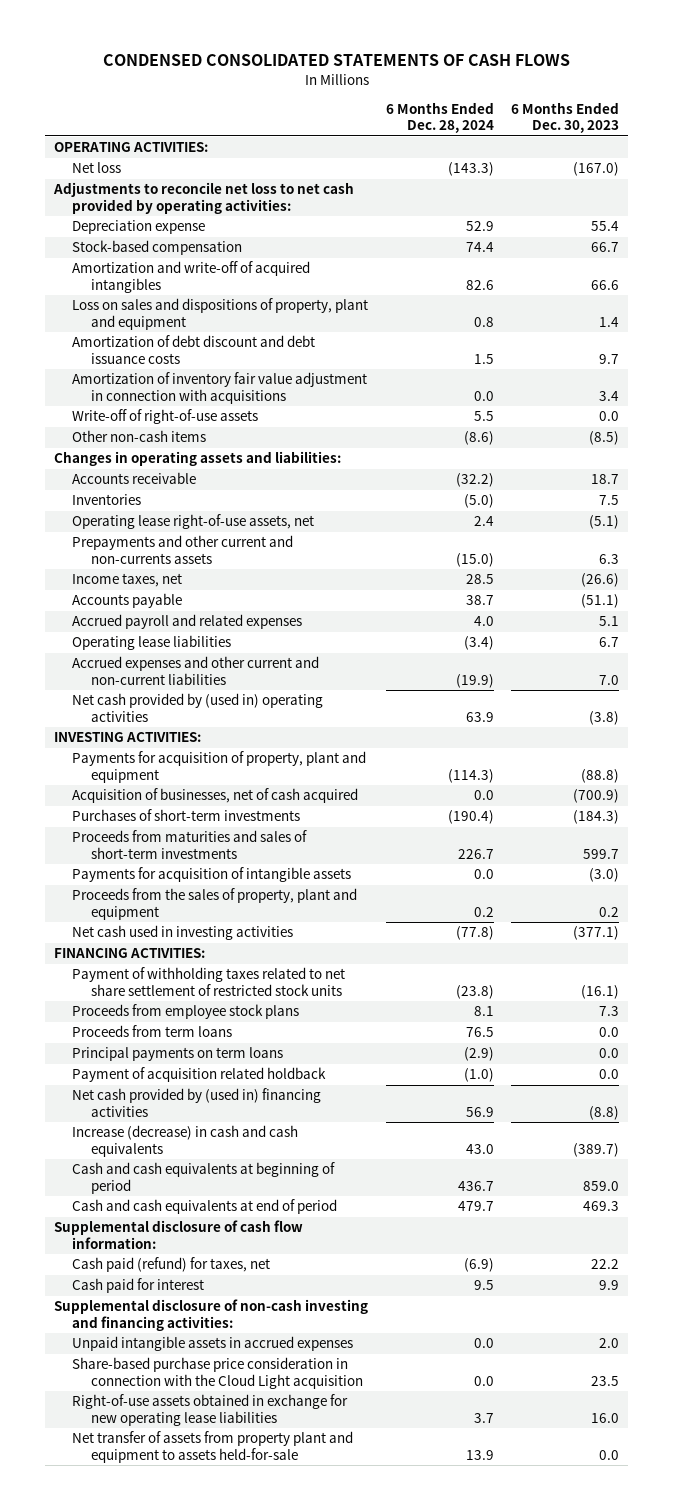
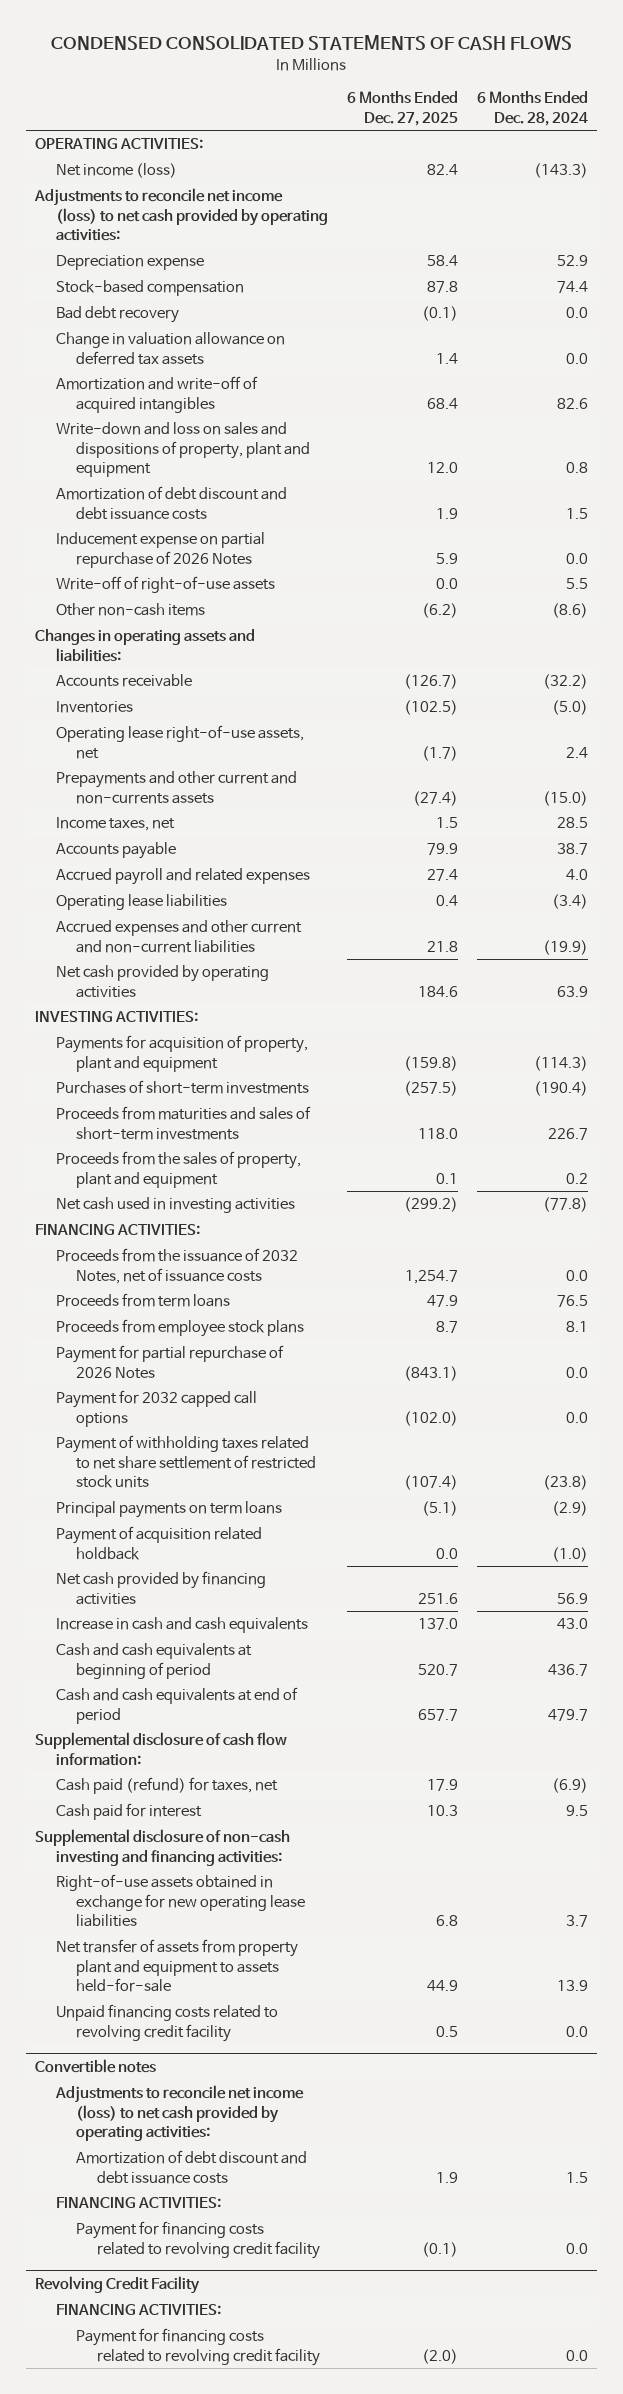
- | 6 Months Ended Dec. 28, 2024 | 6 Months Ended Dec. 30, 2023
+ | 6 Months Ended Dec. 27, 2025 | 6 Months Ended Dec. 28, 2024
- Net loss | (143.3) | (167.0)
- Adjustments to reconcile net loss to net cash provided by operating activities:
+ Net income (loss) | 82.4 | (143.3)
+ Adjustments to reconcile net income (loss) to net cash provided by operating activities:
+ Bad debt recovery | (0.1) | 0.0
+ Change in valuation allowance on deferred tax assets | 1.4 | 0.0
- Loss on sales and dispositions of property, plant and equipment | 0.8 | 1.4
+ Write-down and loss on sales and dispositions of property, plant and equipment | 12.0 | 0.8
- Amortization of inventory fair value adjustment in connection with acquisitions | 0.0 | 3.4
+ Inducement expense on partial repurchase of 2026 Notes | 5.9 | 0.0
- Net cash provided by (used in) operating activities | 63.9 | (3.8)
+ Net cash provided by operating activities | 184.6 | 63.9
- Acquisition of businesses, net of cash acquired | 0.0 | (700.9)
- Payments for acquisition of intangible assets | 0.0 | (3.0)
+ Proceeds from the issuance of 2032 Notes, net of issuance costs | 1,254.7 | 0.0
moved down: Proceeds from employee stock plans | 8.7 | 8.1
+ Payment for partial repurchase of 2026 Notes | (843.1) | 0.0
+ Payment for 2032 capped call options | (102.0) | 0.0
moved down: Payment of withholding taxes related to net share settlement of restricted stock units | (107.4) | (23.8)
- Net cash provided by (used in) financing activities | 56.9 | (8.8)
- Increase (decrease) in cash and cash equivalents | 43.0 | (389.7)
+ Net cash provided by financing activities | 251.6 | 56.9
+ Increase in cash and cash equivalents | 137.0 | 43.0
- Unpaid intangible assets in accrued expenses | 0.0 | 2.0
- Share-based purchase price consideration in connection with the Cloud Light acquisition | 0.0 | 23.5
+ Unpaid financing costs related to revolving credit facility | 0.5 | 0.0
+ Convertible notes
+ Adjustments to reconcile net income (loss) to net cash provided by operating activities:
+ Amortization of debt discount and debt issuance costs | 1.9 | 1.5
+ FINANCING ACTIVITIES:
+ Payment for financing costs related to revolving credit facility | (0.1) | 0.0
+ Revolving Credit Facility
+ FINANCING ACTIVITIES:
+ Payment for financing costs related to revolving credit facility | (2.0) | 0.0

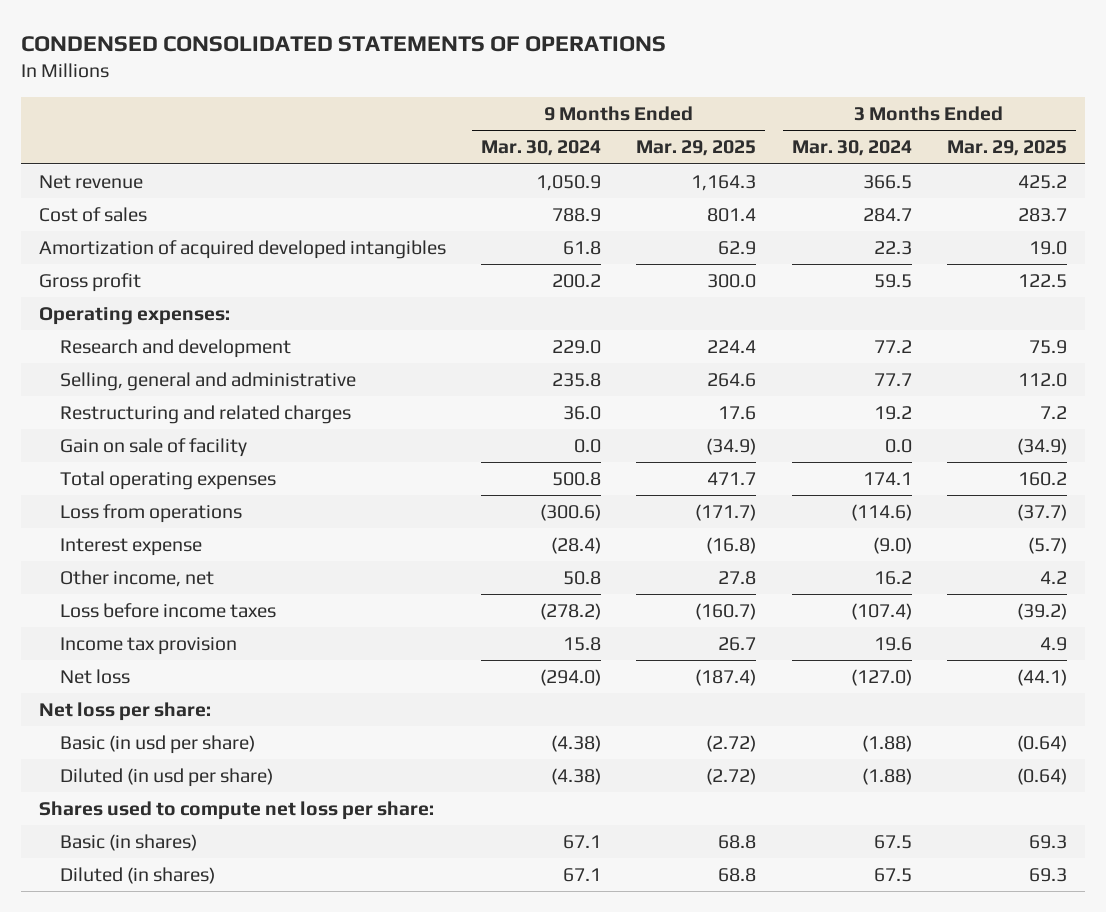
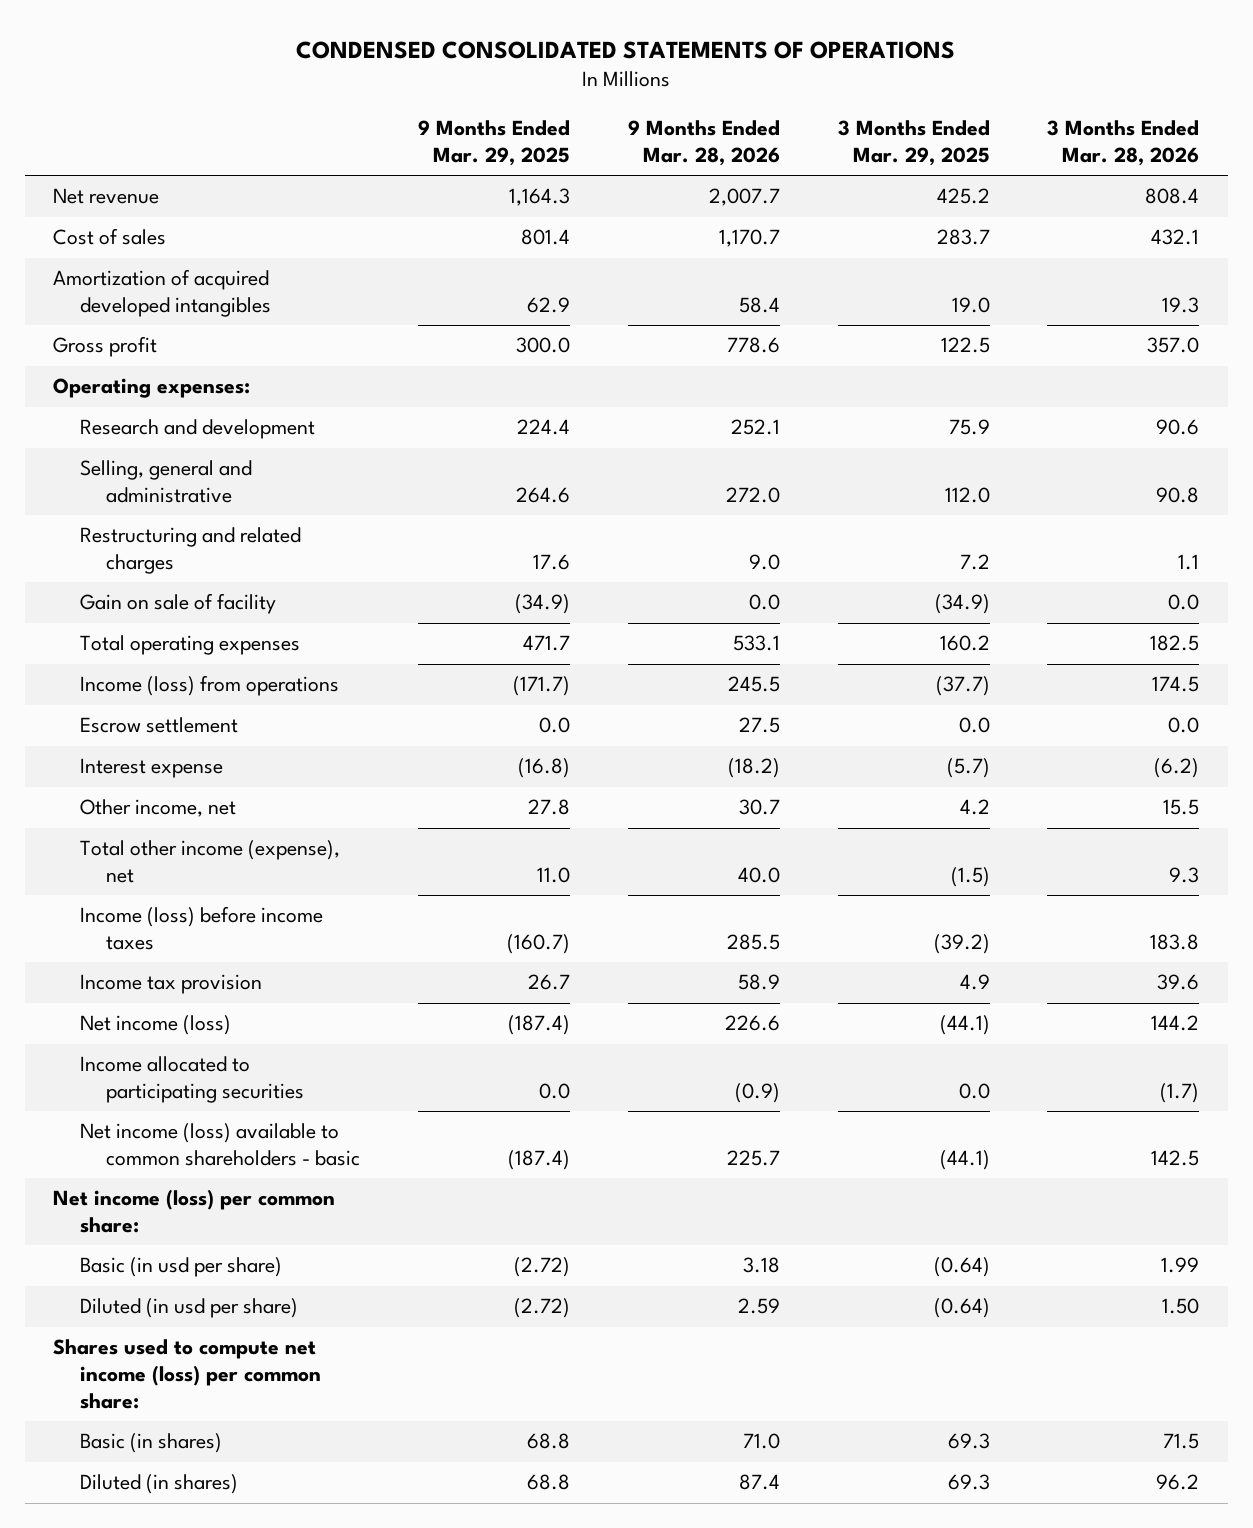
- | 9 Months Ended Mar. 30, 2024 | 9 Months Ended Mar. 29, 2025 | 3 Months Ended Mar. 30, 2024 | 3 Months Ended Mar. 29, 2025
+ | 9 Months Ended Mar. 29, 2025 | 9 Months Ended Mar. 28, 2026 | 3 Months Ended Mar. 29, 2025 | 3 Months Ended Mar. 28, 2026
- Loss from operations | (300.6) | (171.7) | (114.6) | (37.7)
+ Income (loss) from operations | (171.7) | 245.5 | (37.7) | 174.5
+ Escrow settlement | 0.0 | 27.5 | 0.0 | 0.0
- Loss before income taxes | (278.2) | (160.7) | (107.4) | (39.2)
+ Total other income (expense), net | 11.0 | 40.0 | (1.5) | 9.3
+ Income (loss) before income taxes | (160.7) | 285.5 | (39.2) | 183.8
- Net loss | (294.0) | (187.4) | (127.0) | (44.1)
- Net loss per share:
+ Net income (loss) | (187.4) | 226.6 | (44.1) | 144.2
+ Income allocated to participating securities | 0.0 | (0.9) | 0.0 | (1.7)
+ Net income (loss) available to common shareholders - basic | (187.4) | 225.7 | (44.1) | 142.5
+ Net income (loss) per common share:
- Shares used to compute net loss per share:
+ Shares used to compute net income (loss) per common share:

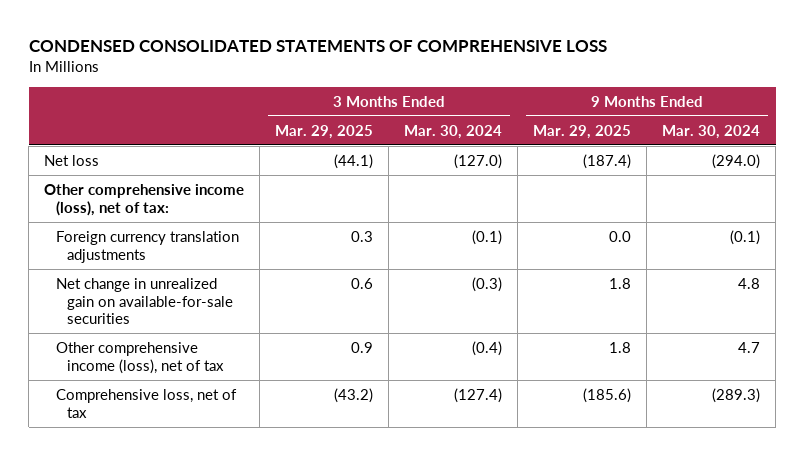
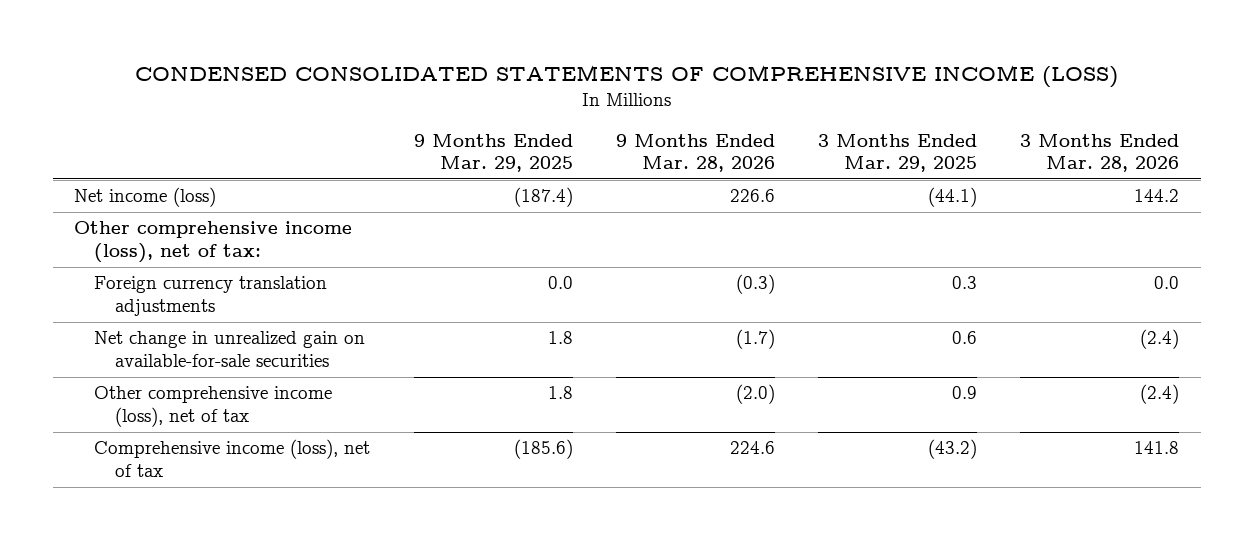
- CONDENSED CONSOLIDATED STATEMENTS OF COMPREHENSIVE LOSS
+ CONDENSED CONSOLIDATED STATEMENTS OF COMPREHENSIVE INCOME (LOSS)
- | 3 Months Ended Mar. 29, 2025 | 3 Months Ended Mar. 30, 2024 | 9 Months Ended Mar. 29, 2025 | 9 Months Ended Mar. 30, 2024
+ | 9 Months Ended Mar. 29, 2025 | 9 Months Ended Mar. 28, 2026 | 3 Months Ended Mar. 29, 2025 | 3 Months Ended Mar. 28, 2026
- Net loss | (44.1) | (127.0) | (187.4) | (294.0)
+ Net income (loss) | (187.4) | 226.6 | (44.1) | 144.2
- Comprehensive loss, net of tax | (43.2) | (127.4) | (185.6) | (289.3)
+ Comprehensive income (loss), net of tax | (185.6) | 224.6 | (43.2) | 141.8

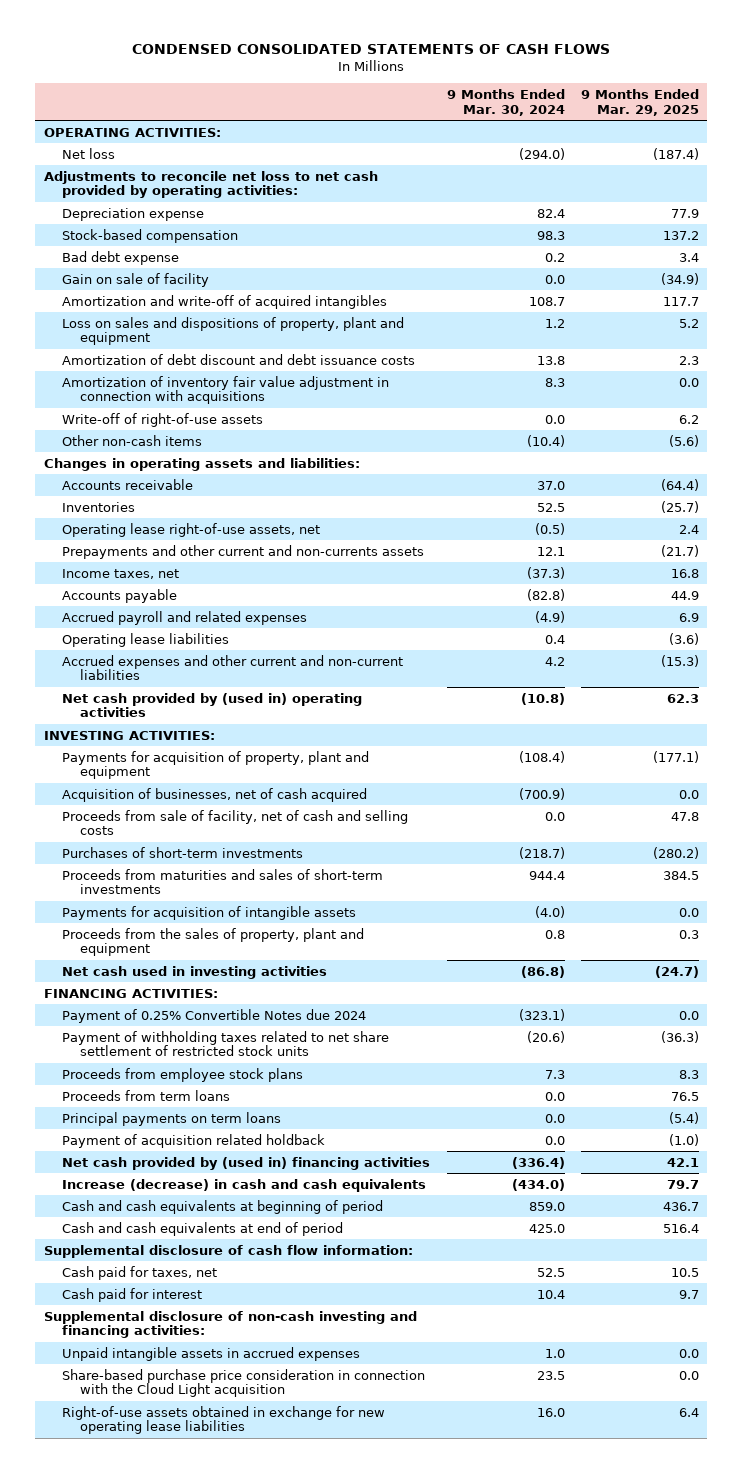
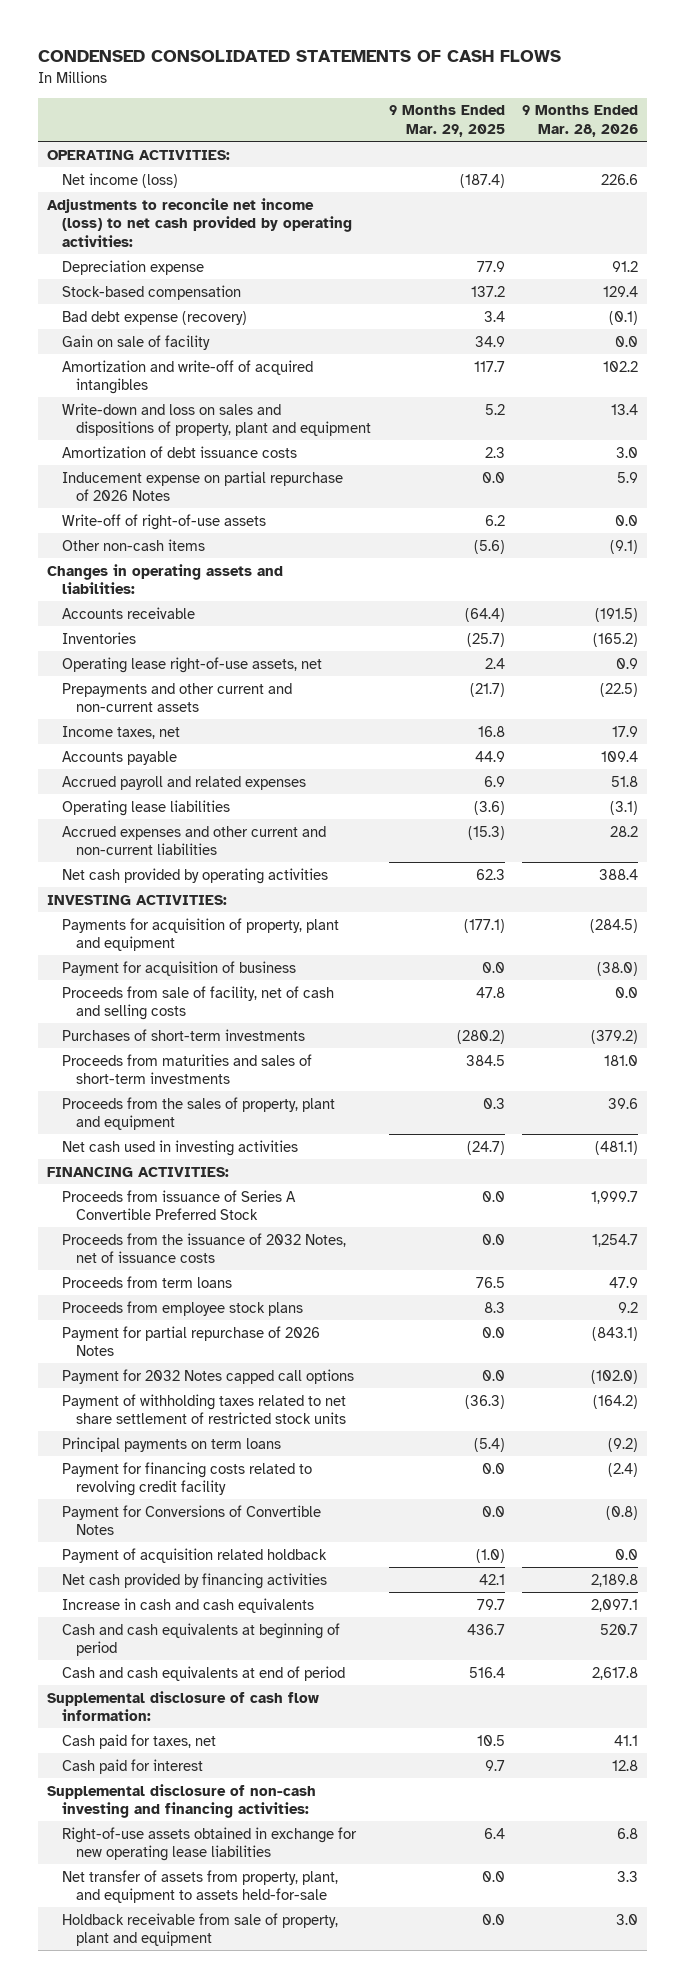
- | 9 Months Ended Mar. 30, 2024 | 9 Months Ended Mar. 29, 2025
+ | 9 Months Ended Mar. 29, 2025 | 9 Months Ended Mar. 28, 2026
- Net loss | (294.0) | (187.4)
- Adjustments to reconcile net loss to net cash provided by operating activities:
+ Net income (loss) | (187.4) | 226.6
+ Adjustments to reconcile net income (loss) to net cash provided by operating activities:
- Bad debt expense | 0.2 | 3.4
- Gain on sale of facility | 0.0 | (34.9)
+ Bad debt expense (recovery) | 3.4 | (0.1)
+ Gain on sale of facility | 34.9 | 0.0
- Loss on sales and dispositions of property, plant and equipment | 1.2 | 5.2
- Amortization of debt discount and debt issuance costs | 13.8 | 2.3
- Amortization of inventory fair value adjustment in connection with acquisitions | 8.3 | 0.0
+ Write-down and loss on sales and dispositions of property, plant and equipment | 5.2 | 13.4
+ Amortization of debt issuance costs | 2.3 | 3.0
+ Inducement expense on partial repurchase of 2026 Notes | 0.0 | 5.9
- Prepayments and other current and non-currents assets | 12.1 | (21.7)
+ Prepayments and other current and non-current assets | (21.7) | (22.5)
- Net cash provided by (used in) operating activities | (10.8) | 62.3
+ Net cash provided by operating activities | 62.3 | 388.4
- Acquisition of businesses, net of cash acquired | (700.9) | 0.0
+ Payment for acquisition of business | 0.0 | (38.0)
- Payments for acquisition of intangible assets | (4.0) | 0.0
- Payment of 0.25% Convertible Notes due 2024 | (323.1) | 0.0
+ Proceeds from issuance of Series A Convertible Preferred Stock | 0.0 | 1,999.7
+ Proceeds from the issuance of 2032 Notes, net of issuance costs | 0.0 | 1,254.7
moved down: Proceeds from employee stock plans | 8.3 | 9.2
+ Payment for partial repurchase of 2026 Notes | 0.0 | (843.1)
+ Payment for 2032 Notes capped call options | 0.0 | (102.0)
moved down: Payment of withholding taxes related to net share settlement of restricted stock units | (36.3) | (164.2)
+ Payment for financing costs related to revolving credit facility | 0.0 | (2.4)
+ Payment for Conversions of Convertible Notes | 0.0 | (0.8)
- Net cash provided by (used in) financing activities | (336.4) | 42.1
- Increase (decrease) in cash and cash equivalents | (434.0) | 79.7
+ Net cash provided by financing activities | 42.1 | 2,189.8
+ Increase in cash and cash equivalents | 79.7 | 2,097.1
- Unpaid intangible assets in accrued expenses | 1.0 | 0.0
- Share-based purchase price consideration in connection with the Cloud Light acquisition | 23.5 | 0.0
+ Net transfer of assets from property, plant, and equipment to assets held-for-sale | 0.0 | 3.3
+ Holdback receivable from sale of property, plant and equipment | 0.0 | 3.0

